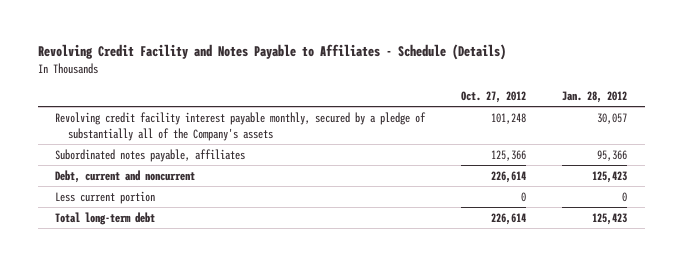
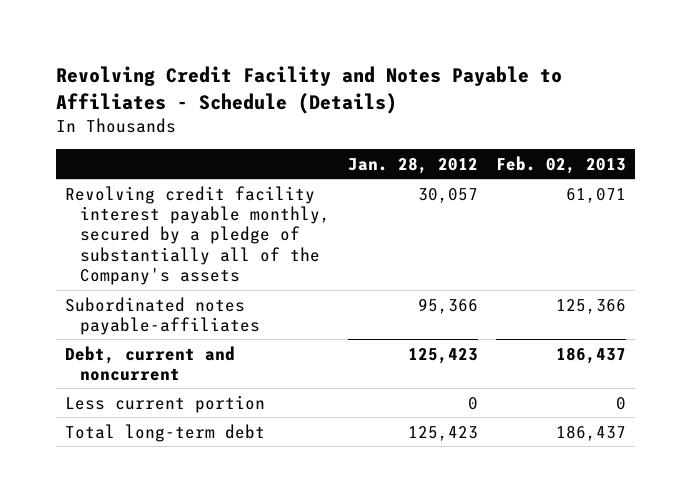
- | Oct. 27, 2012 | Jan. 28, 2012
+ | Jan. 28, 2012 | Feb. 02, 2013
- Subordinated notes payable, affiliates | 125,366 | 95,366
+ Subordinated notes payable-affiliates | 95,366 | 125,366

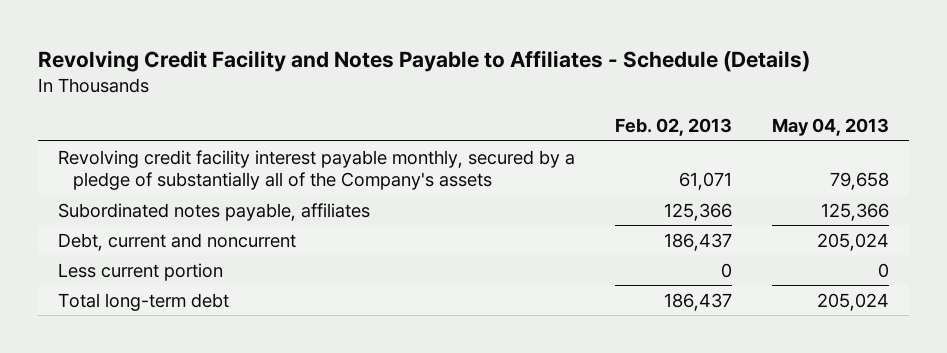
- | Jan. 28, 2012 | Feb. 02, 2013
+ | Feb. 02, 2013 | May 04, 2013
- Subordinated notes payable-affiliates | 95,366 | 125,366
+ Subordinated notes payable, affiliates | 125,366 | 125,366

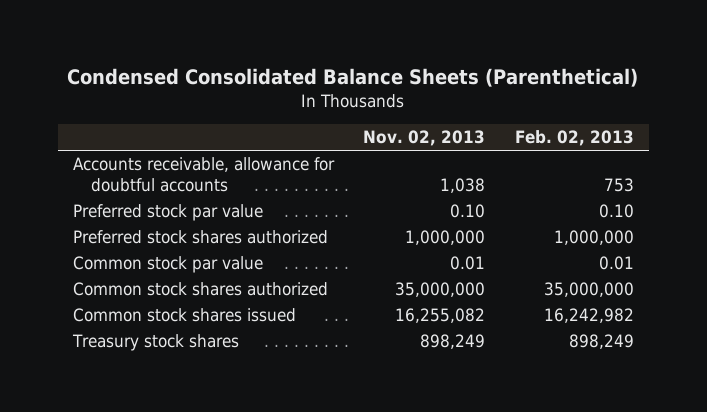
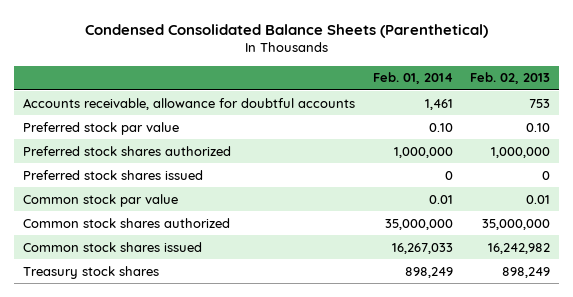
- | Nov. 02, 2013 | Feb. 02, 2013
+ | Feb. 01, 2014 | Feb. 02, 2013
+ Preferred stock shares issued | 0 | 0

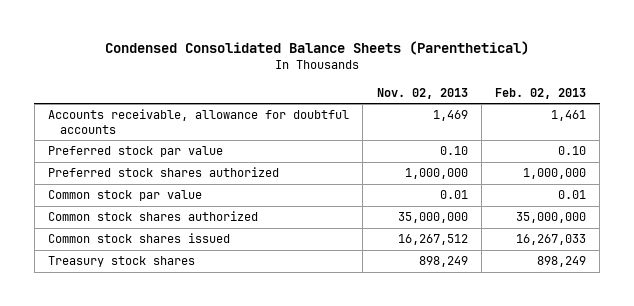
- | Feb. 01, 2014 | Feb. 02, 2013
+ | Nov. 02, 2013 | Feb. 02, 2013
- Accounts receivable, allowance for doubtful accounts | 1,461 | 753
+ Accounts receivable, allowance for doubtful accounts | 1,469 | 1,461
- Preferred stock shares issued | 0 | 0
- Common stock shares issued | 16,267,033 | 16,242,982
+ Common stock shares issued | 16,267,512 | 16,267,033

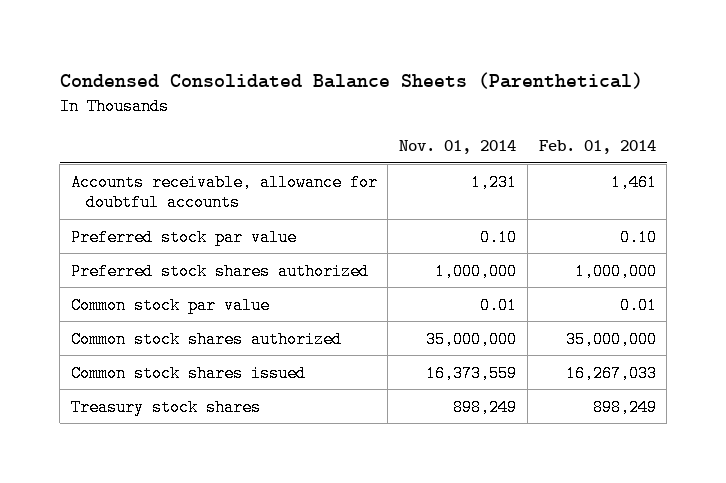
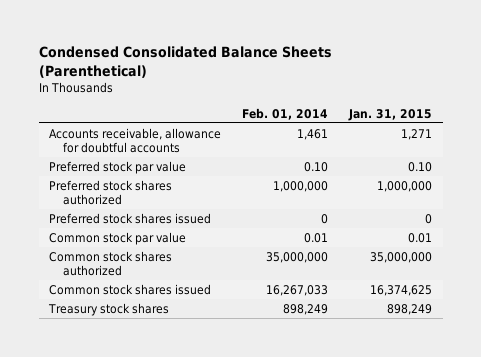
- | Nov. 01, 2014 | Feb. 01, 2014
+ | Feb. 01, 2014 | Jan. 31, 2015
+ Preferred stock shares issued | 0 | 0

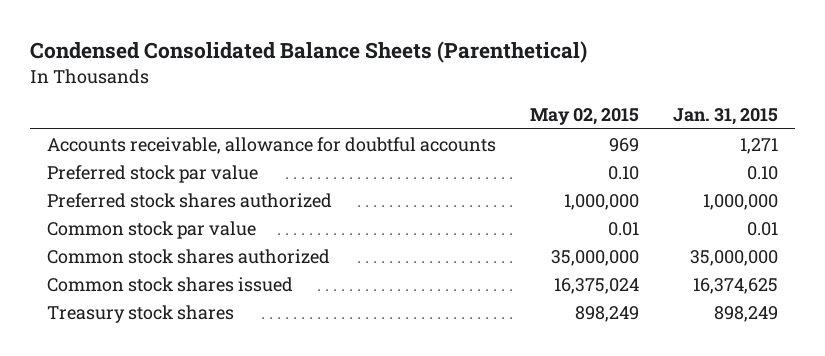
- | Feb. 01, 2014 | Jan. 31, 2015
+ | May 02, 2015 | Jan. 31, 2015
- Preferred stock shares issued | 0 | 0

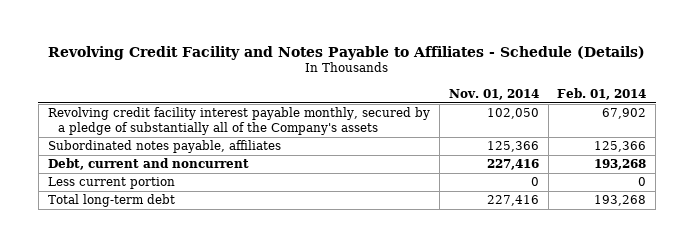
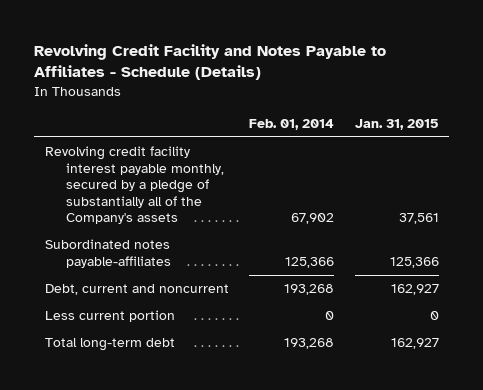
- | Nov. 01, 2014 | Feb. 01, 2014
+ | Feb. 01, 2014 | Jan. 31, 2015
- Subordinated notes payable, affiliates | 125,366 | 125,366
+ Subordinated notes payable-affiliates | 125,366 | 125,366

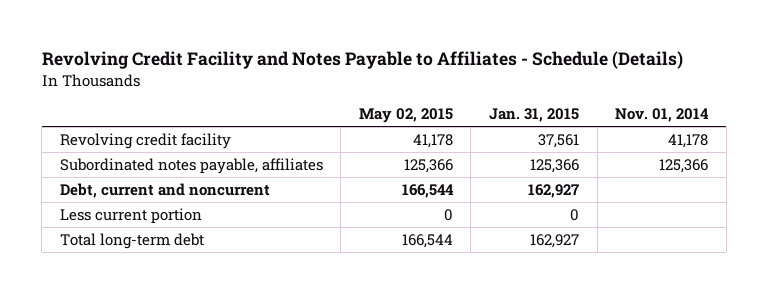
- | Feb. 01, 2014 | Jan. 31, 2015
+ | May 02, 2015 | Jan. 31, 2015 | Nov. 01, 2014
- Revolving credit facility interest payable monthly, secured by a pledge of substantially all of the Company's assets | 67,902 | 37,561
- Subordinated notes payable-affiliates | 125,366 | 125,366
+ Revolving credit facility | 41,178 | 37,561 | 41,178
+ Subordinated notes payable, affiliates | 125,366 | 125,366 | 125,366

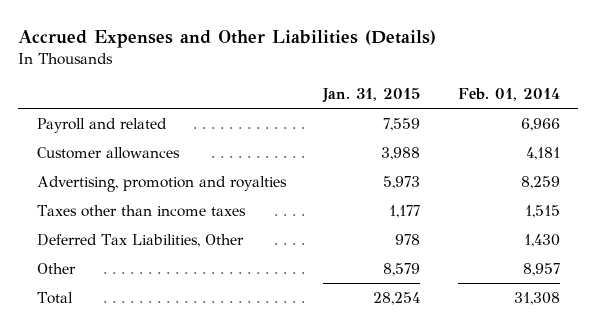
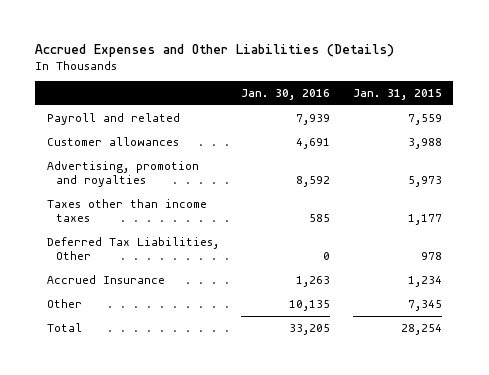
- | Jan. 31, 2015 | Feb. 01, 2014
+ | Jan. 30, 2016 | Jan. 31, 2015
- Other | 8,579 | 8,957
+ Accrued Insurance | 1,263 | 1,234
+ Other | 10,135 | 7,345

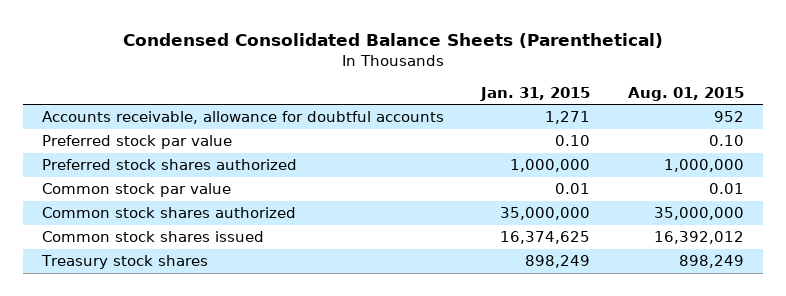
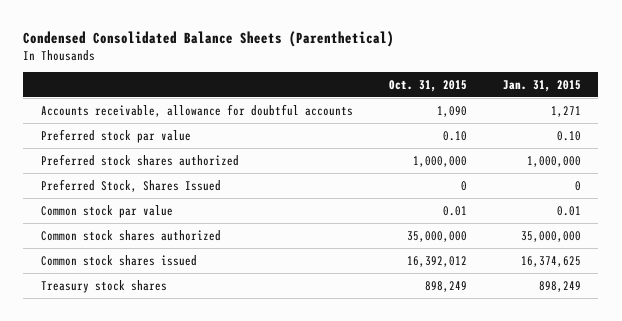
- | Jan. 31, 2015 | Aug. 01, 2015
+ | Oct. 31, 2015 | Jan. 31, 2015
+ Preferred Stock, Shares Issued | 0 | 0

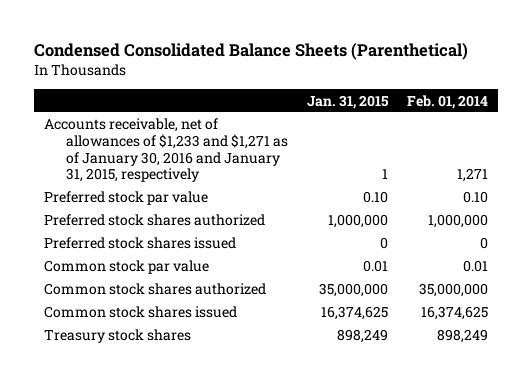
- | Oct. 31, 2015 | Jan. 31, 2015
+ | Jan. 31, 2015 | Feb. 01, 2014
- Accounts receivable, allowance for doubtful accounts | 1,090 | 1,271
+ Accounts receivable, net of allowances of $1,233 and $1,271 as of January 30, 2016 and January 31, 2015, respectively | 1 | 1,271
- Preferred Stock, Shares Issued | 0 | 0
+ Preferred stock shares issued | 0 | 0

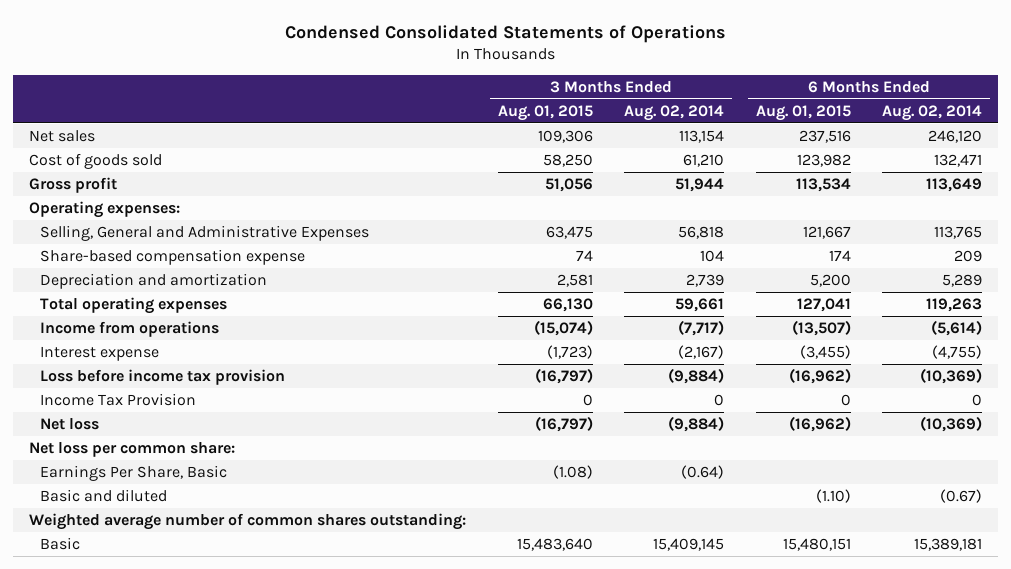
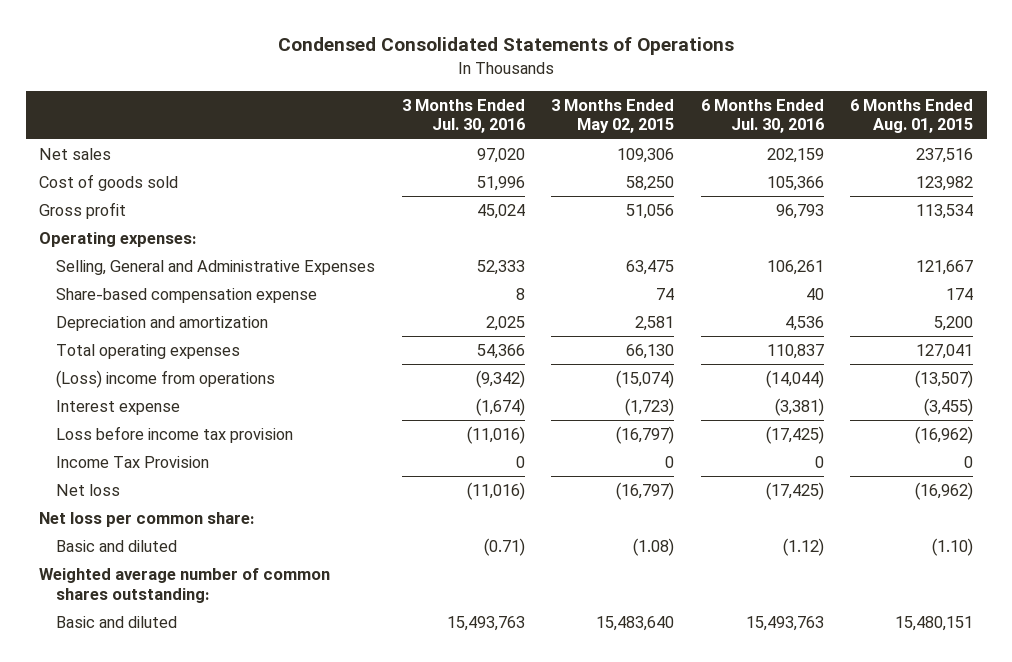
- | 3 Months Ended Aug. 01, 2015 | 3 Months Ended Aug. 02, 2014 | 6 Months Ended Aug. 01, 2015 | 6 Months Ended Aug. 02, 2014
+ | 3 Months Ended Jul. 30, 2016 | 3 Months Ended May 02, 2015 | 6 Months Ended Jul. 30, 2016 | 6 Months Ended Aug. 01, 2015
- Income from operations | (15,074) | (7,717) | (13,507) | (5,614)
+ (Loss) income from operations | (9,342) | (15,074) | (14,044) | (13,507)
- Earnings Per Share, Basic | (1.08) | (0.64) | |
- Basic | 15,483,640 | 15,409,145 | 15,480,151 | 15,389,181
+ Basic and diluted | 15,493,763 | 15,483,640 | 15,493,763 | 15,480,151

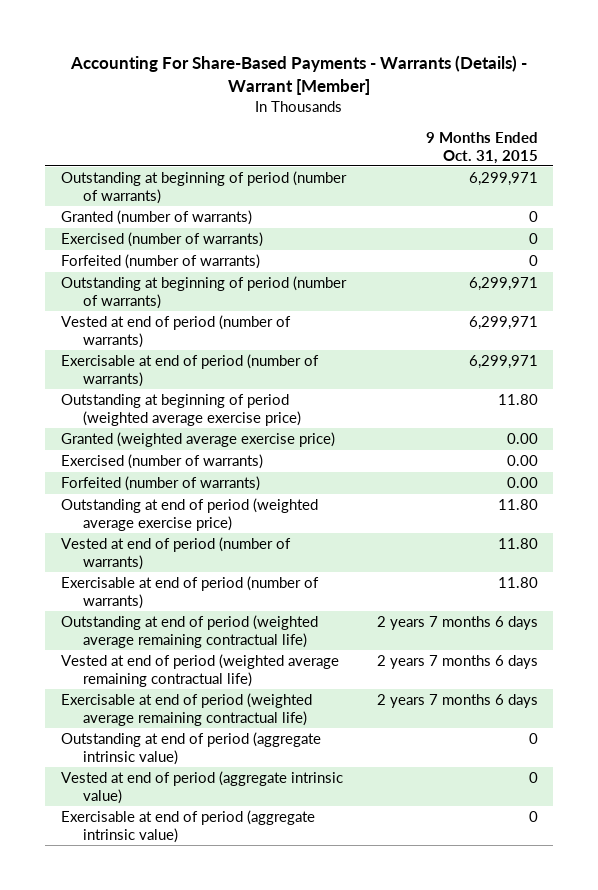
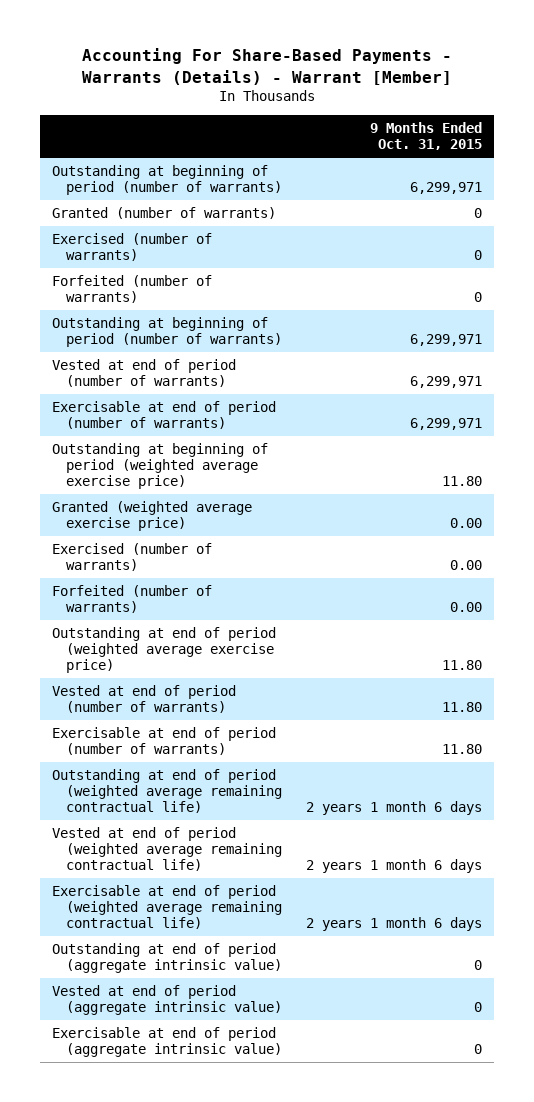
- Outstanding at end of period (weighted average remaining contractual life) | 2 years 7 months 6 days
- Vested at end of period (weighted average remaining contractual life) | 2 years 7 months 6 days
- Exercisable at end of period (weighted average remaining contractual life) | 2 years 7 months 6 days
+ Outstanding at end of period (weighted average remaining contractual life) | 2 years 1 month 6 days
+ Vested at end of period (weighted average remaining contractual life) | 2 years 1 month 6 days
+ Exercisable at end of period (weighted average remaining contractual life) | 2 years 1 month 6 days

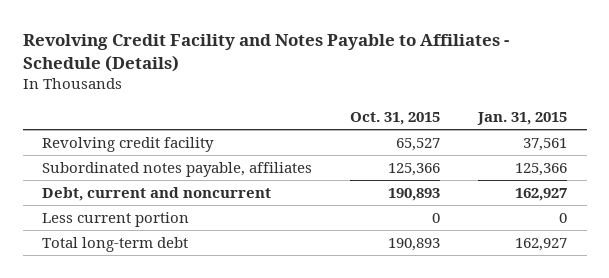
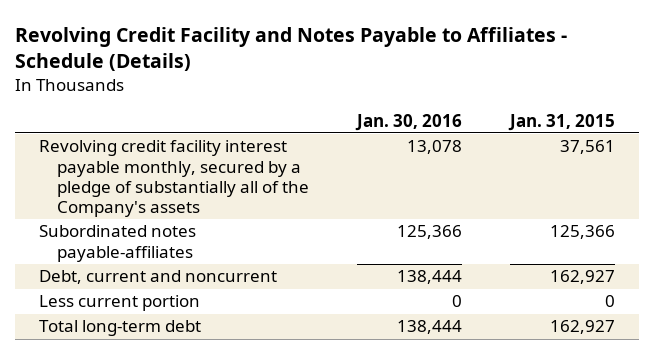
- | Oct. 31, 2015 | Jan. 31, 2015
+ | Jan. 30, 2016 | Jan. 31, 2015
- Revolving credit facility | 65,527 | 37,561
- Subordinated notes payable, affiliates | 125,366 | 125,366
+ Revolving credit facility interest payable monthly, secured by a pledge of substantially all of the Company's assets | 13,078 | 37,561
+ Subordinated notes payable-affiliates | 125,366 | 125,366

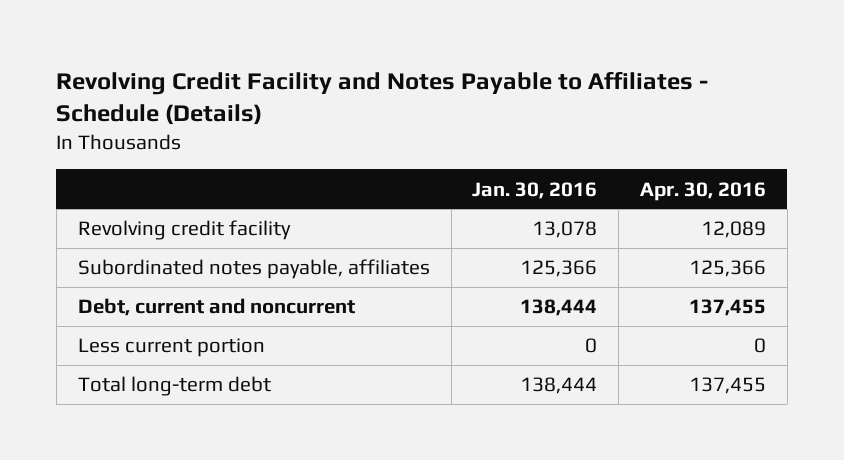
- | Jan. 30, 2016 | Jan. 31, 2015
+ | Jan. 30, 2016 | Apr. 30, 2016
- Revolving credit facility interest payable monthly, secured by a pledge of substantially all of the Company's assets | 13,078 | 37,561
- Subordinated notes payable-affiliates | 125,366 | 125,366
+ Revolving credit facility | 13,078 | 12,089
+ Subordinated notes payable, affiliates | 125,366 | 125,366

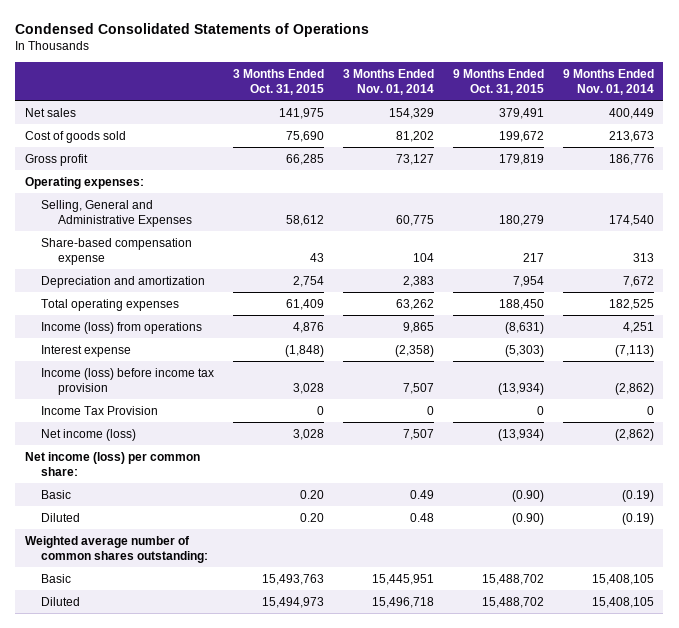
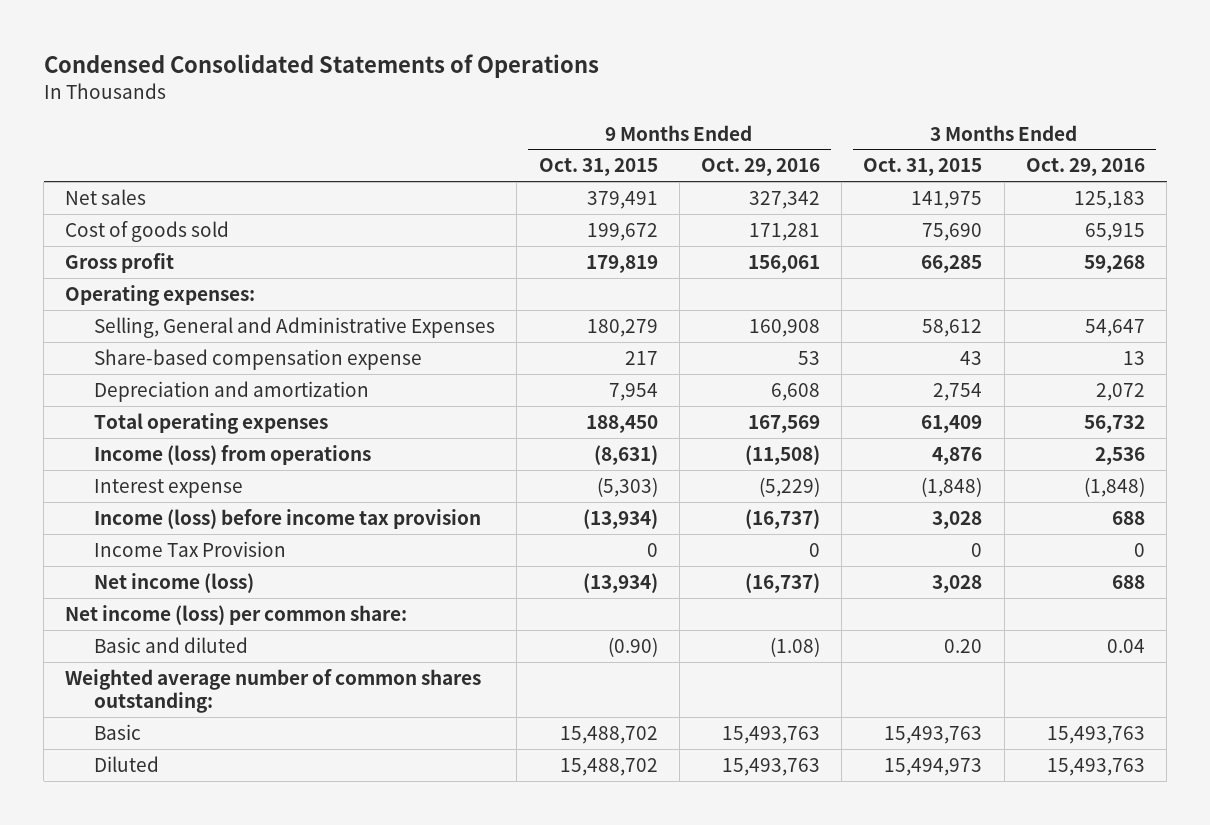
- | 3 Months Ended Oct. 31, 2015 | 3 Months Ended Nov. 01, 2014 | 9 Months Ended Oct. 31, 2015 | 9 Months Ended Nov. 01, 2014
+ | 9 Months Ended Oct. 31, 2015 | 9 Months Ended Oct. 29, 2016 | 3 Months Ended Oct. 31, 2015 | 3 Months Ended Oct. 29, 2016
- Basic | 0.20 | 0.49 | (0.90) | (0.19)
- Diluted | 0.20 | 0.48 | (0.90) | (0.19)
+ Basic and diluted | (0.90) | (1.08) | 0.20 | 0.04

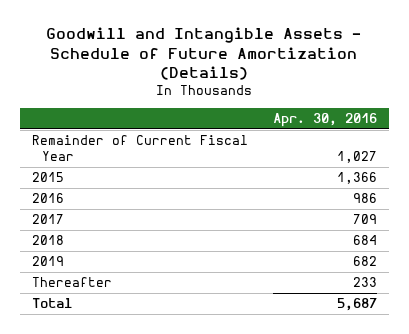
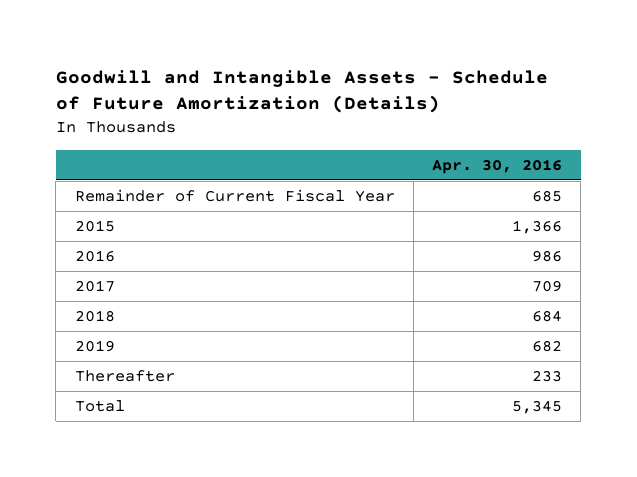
- Remainder of Current Fiscal Year | 1,027
+ Remainder of Current Fiscal Year | 685
- Total | 5,687
+ Total | 5,345

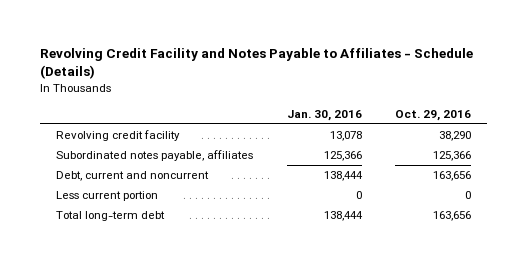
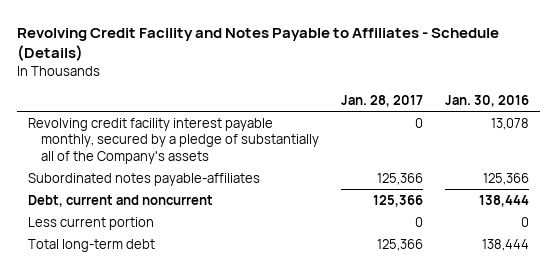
- | Jan. 30, 2016 | Oct. 29, 2016
+ | Jan. 28, 2017 | Jan. 30, 2016
- Revolving credit facility | 13,078 | 38,290
- Subordinated notes payable, affiliates | 125,366 | 125,366
+ Revolving credit facility interest payable monthly, secured by a pledge of substantially all of the Company's assets | 0 | 13,078
+ Subordinated notes payable-affiliates | 125,366 | 125,366

